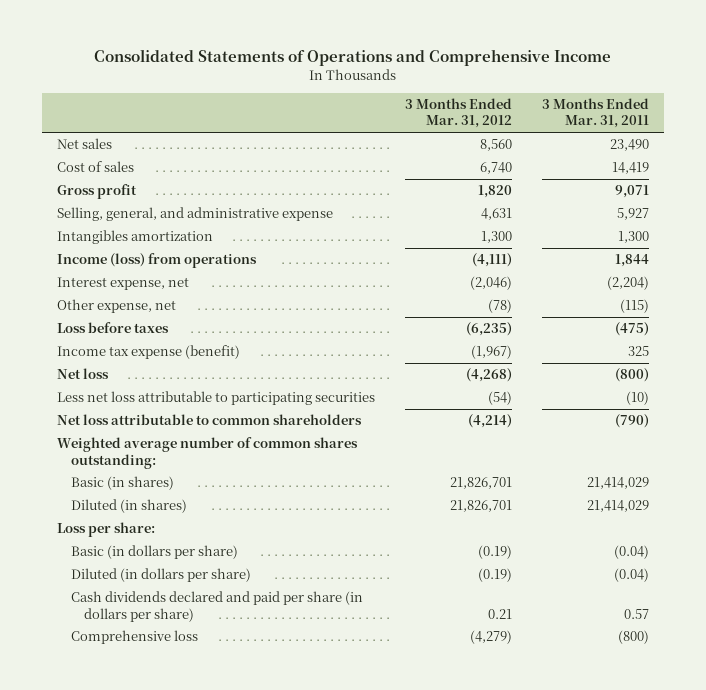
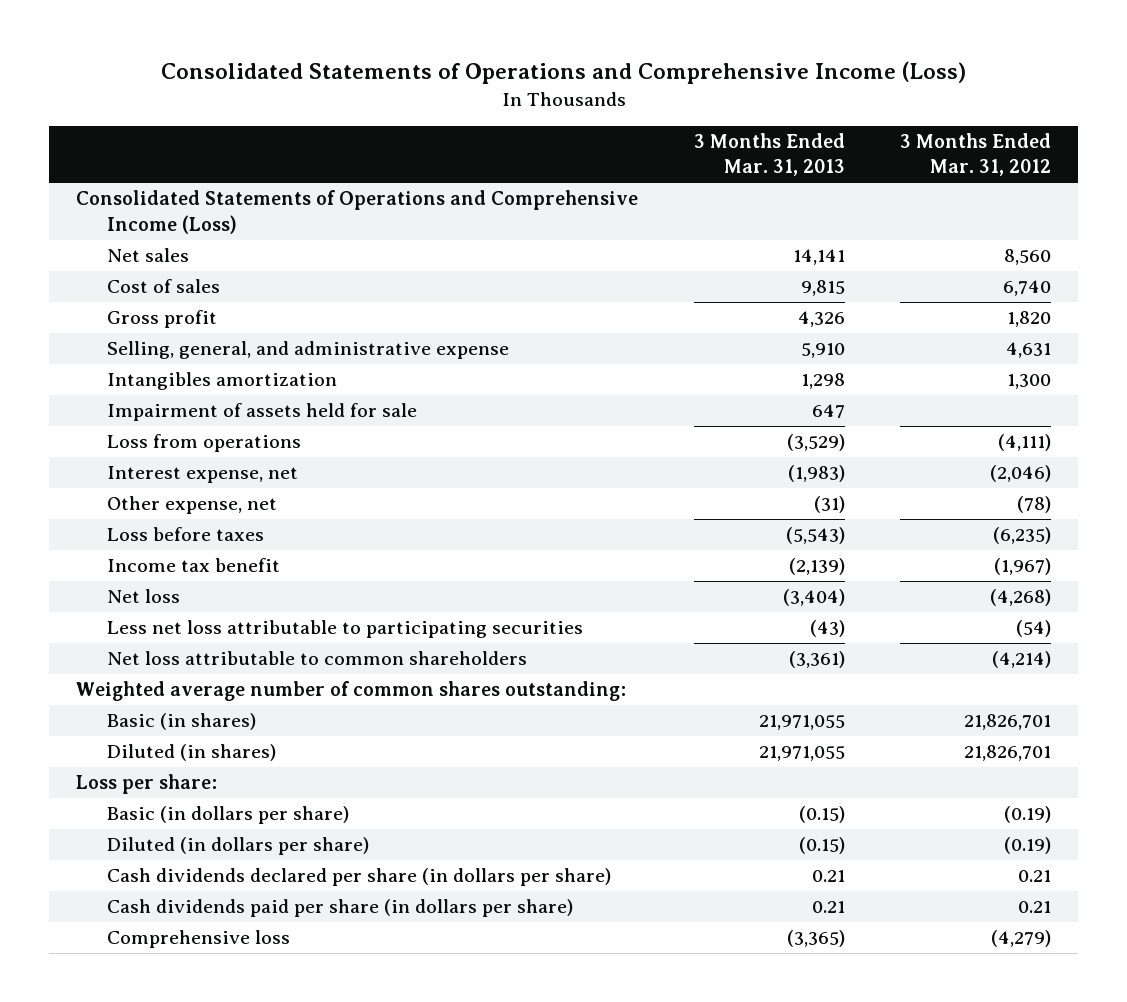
- Consolidated Statements of Operations and Comprehensive Income
+ Consolidated Statements of Operations and Comprehensive Income (Loss)
- | 3 Months Ended Mar. 31, 2012 | 3 Months Ended Mar. 31, 2011
+ | 3 Months Ended Mar. 31, 2013 | 3 Months Ended Mar. 31, 2012
+ Consolidated Statements of Operations and Comprehensive Income (Loss)
- Income (loss) from operations | (4,111) | 1,844
+ Impairment of assets held for sale | 647 |
+ Loss from operations | (3,529) | (4,111)
- Income tax expense (benefit) | (1,967) | 325
+ Income tax benefit | (2,139) | (1,967)
- Cash dividends declared and paid per share (in dollars per share) | 0.21 | 0.57
+ Cash dividends declared per share (in dollars per share) | 0.21 | 0.21
+ Cash dividends paid per share (in dollars per share) | 0.21 | 0.21

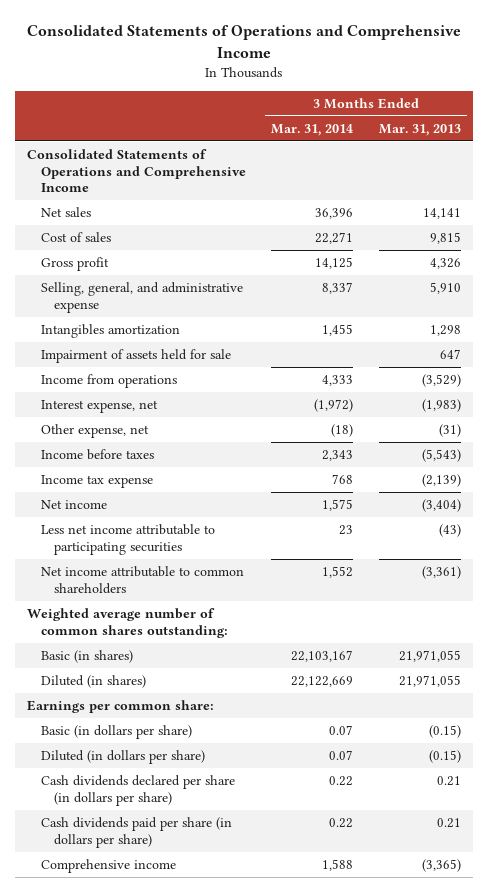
- Consolidated Statements of Operations and Comprehensive Income (Loss)
+ Consolidated Statements of Operations and Comprehensive Income
- | 3 Months Ended Mar. 31, 2013 | 3 Months Ended Mar. 31, 2012
+ | 3 Months Ended Mar. 31, 2014 | 3 Months Ended Mar. 31, 2013
- Consolidated Statements of Operations and Comprehensive Income (Loss)
+ Consolidated Statements of Operations and Comprehensive Income
- Loss from operations | (3,529) | (4,111)
+ Income from operations | 4,333 | (3,529)
- Loss before taxes | (5,543) | (6,235)
- Income tax benefit | (2,139) | (1,967)
- Net loss | (3,404) | (4,268)
- Less net loss attributable to participating securities | (43) | (54)
- Net loss attributable to common shareholders | (3,361) | (4,214)
+ Income before taxes | 2,343 | (5,543)
+ Income tax expense | 768 | (2,139)
+ Net income | 1,575 | (3,404)
+ Less net income attributable to participating securities | 23 | (43)
+ Net income attributable to common shareholders | 1,552 | (3,361)
- Loss per share:
+ Earnings per common share:
- Comprehensive loss | (3,365) | (4,279)
+ Comprehensive income | 1,588 | (3,365)

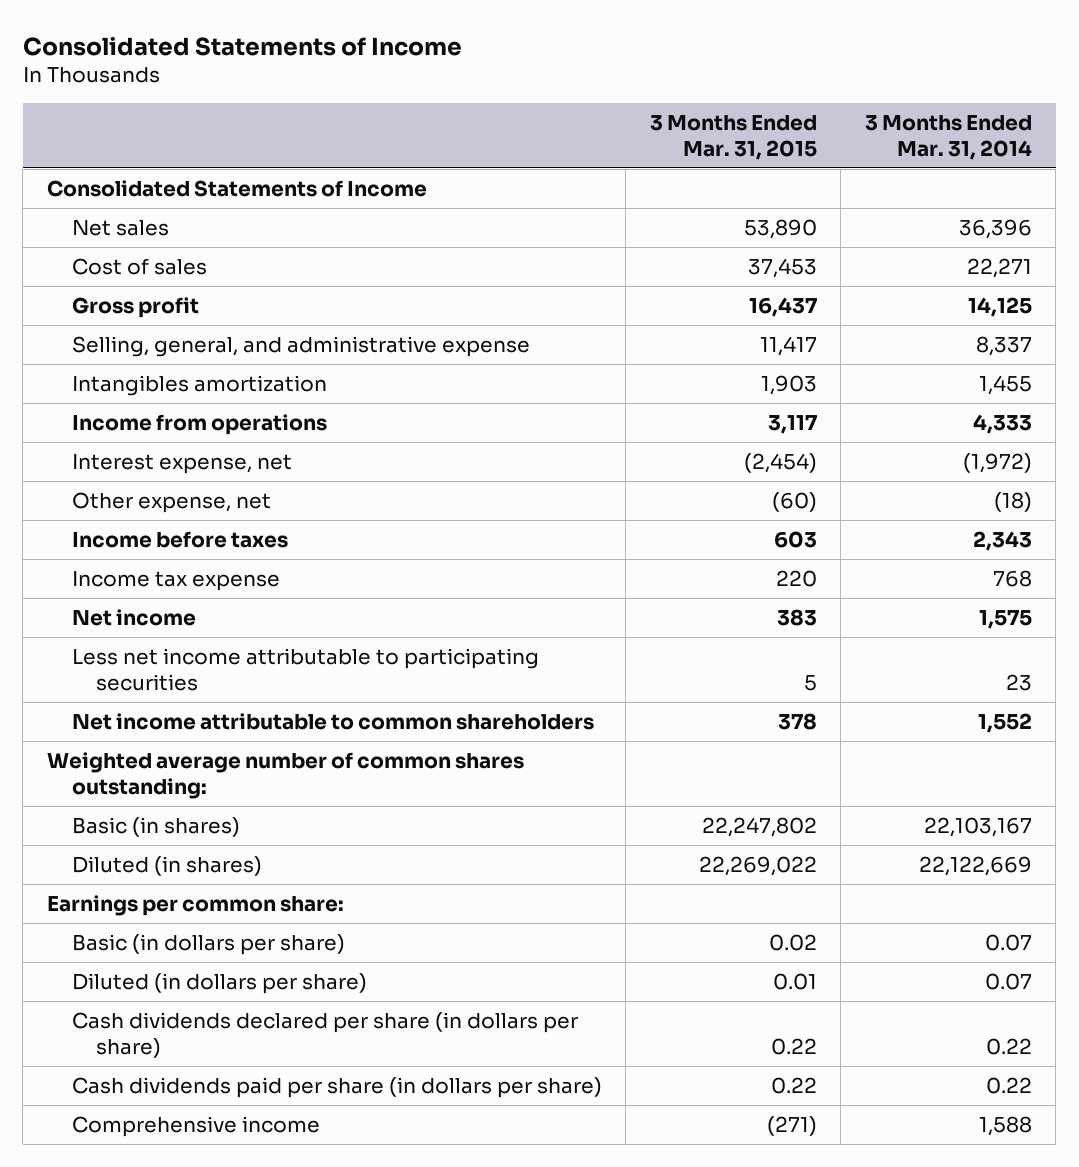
- Consolidated Statements of Operations and Comprehensive Income
+ Consolidated Statements of Income
- | 3 Months Ended Mar. 31, 2014 | 3 Months Ended Mar. 31, 2013
+ | 3 Months Ended Mar. 31, 2015 | 3 Months Ended Mar. 31, 2014
- Consolidated Statements of Operations and Comprehensive Income
+ Consolidated Statements of Income
- Impairment of assets held for sale | | 647

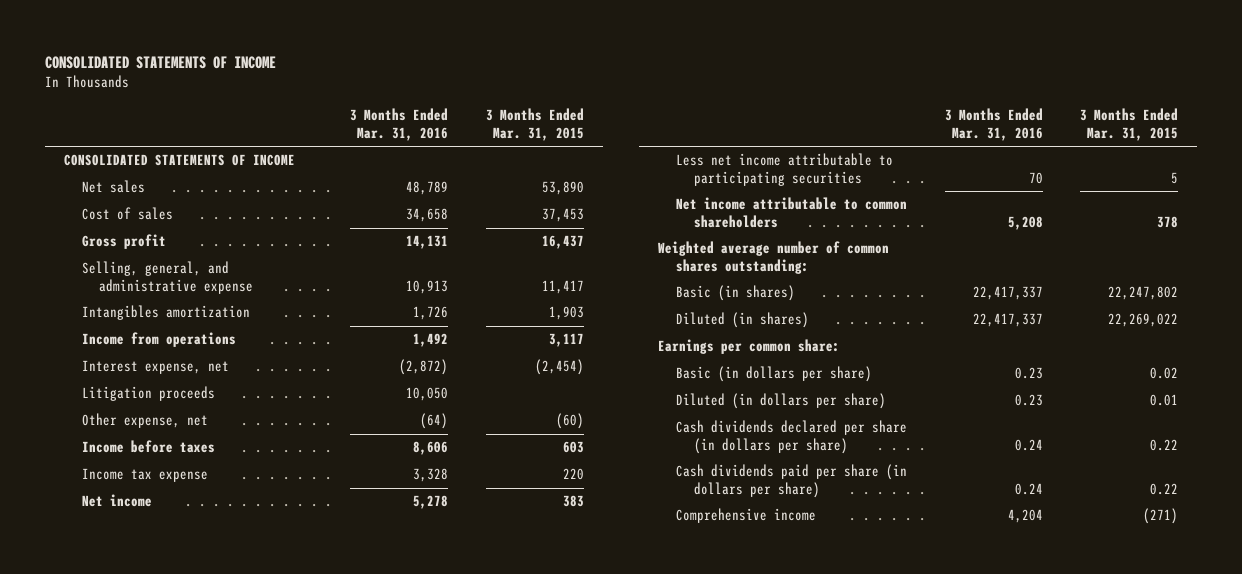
- Consolidated Statements of Income
+ CONSOLIDATED STATEMENTS OF INCOME
- | 3 Months Ended Mar. 31, 2015 | 3 Months Ended Mar. 31, 2014
+ | 3 Months Ended Mar. 31, 2016 | 3 Months Ended Mar. 31, 2015
- Consolidated Statements of Income
+ CONSOLIDATED STATEMENTS OF INCOME
+ Litigation proceeds | 10,050 |

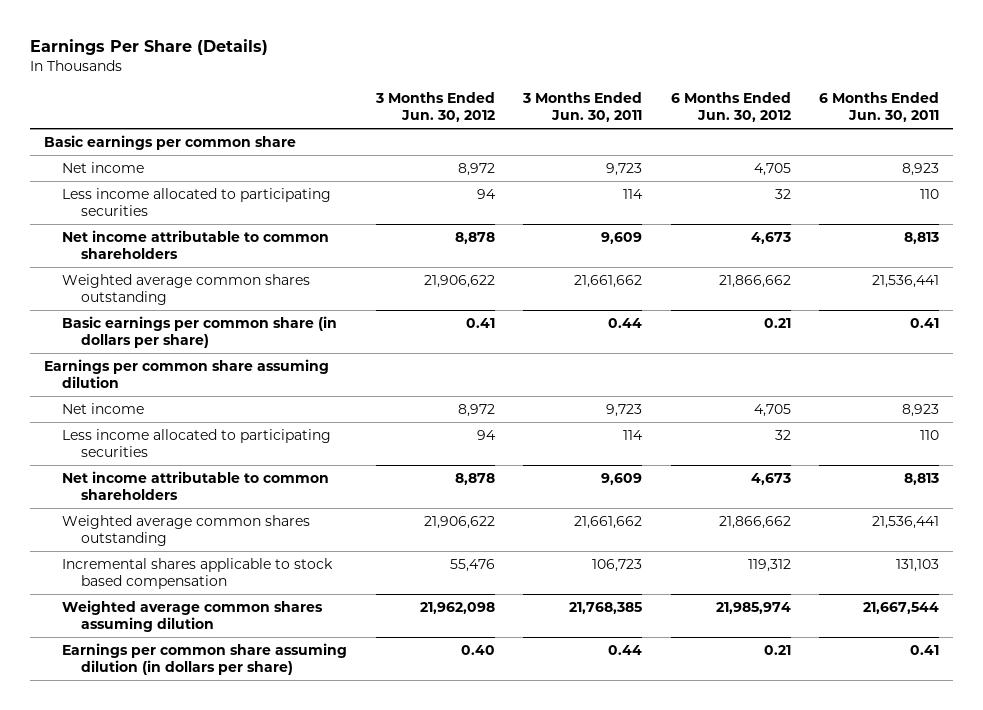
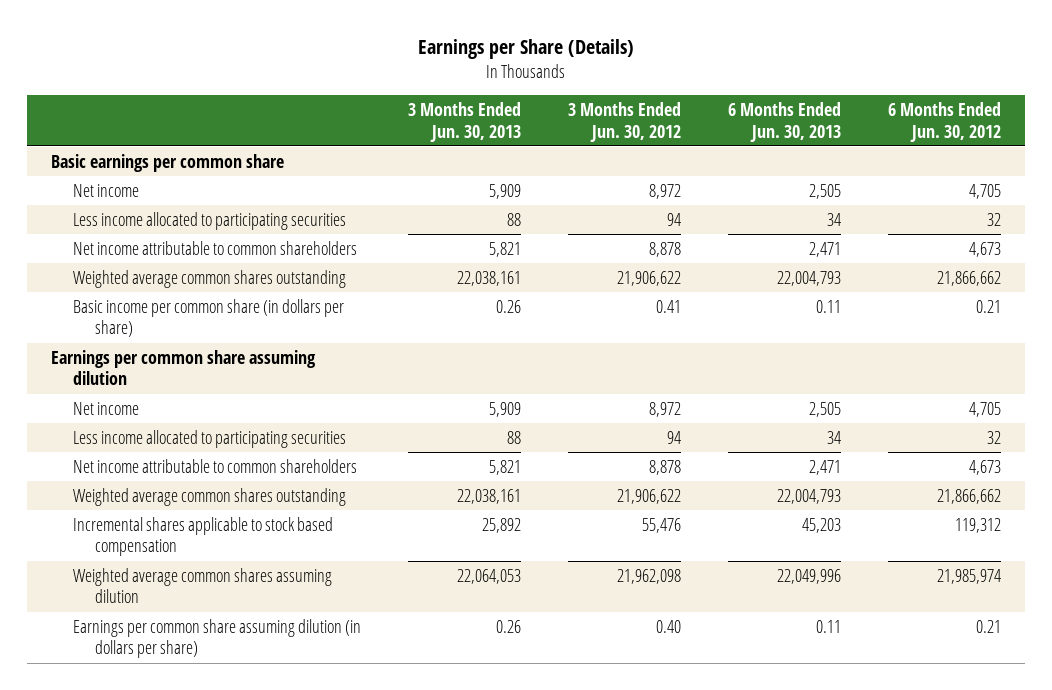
- Earnings Per Share (Details)
+ Earnings per Share (Details)
- | 3 Months Ended Jun. 30, 2012 | 3 Months Ended Jun. 30, 2011 | 6 Months Ended Jun. 30, 2012 | 6 Months Ended Jun. 30, 2011
+ | 3 Months Ended Jun. 30, 2013 | 3 Months Ended Jun. 30, 2012 | 6 Months Ended Jun. 30, 2013 | 6 Months Ended Jun. 30, 2012
- Basic earnings per common share (in dollars per share) | 0.41 | 0.44 | 0.21 | 0.41
+ Basic income per common share (in dollars per share) | 0.26 | 0.41 | 0.11 | 0.21

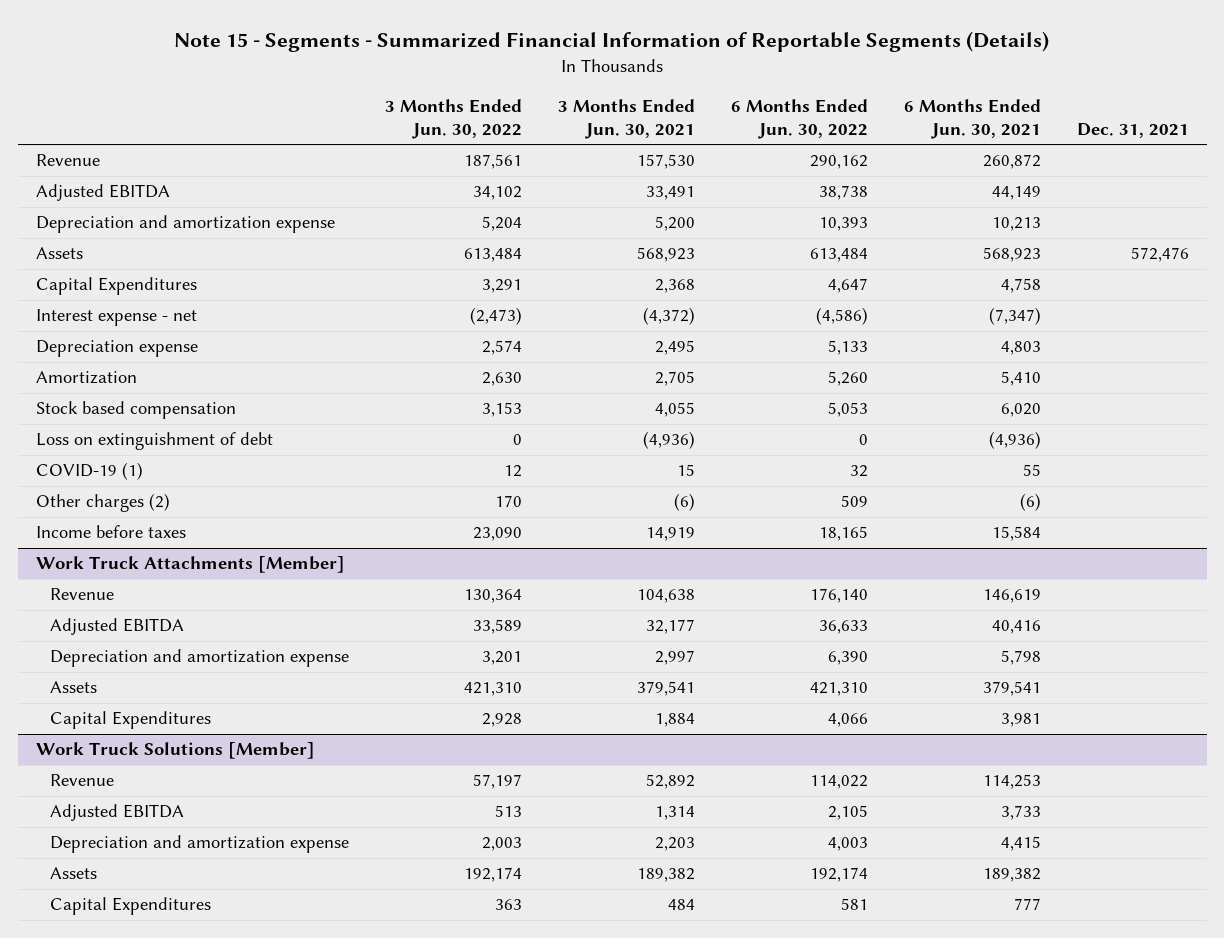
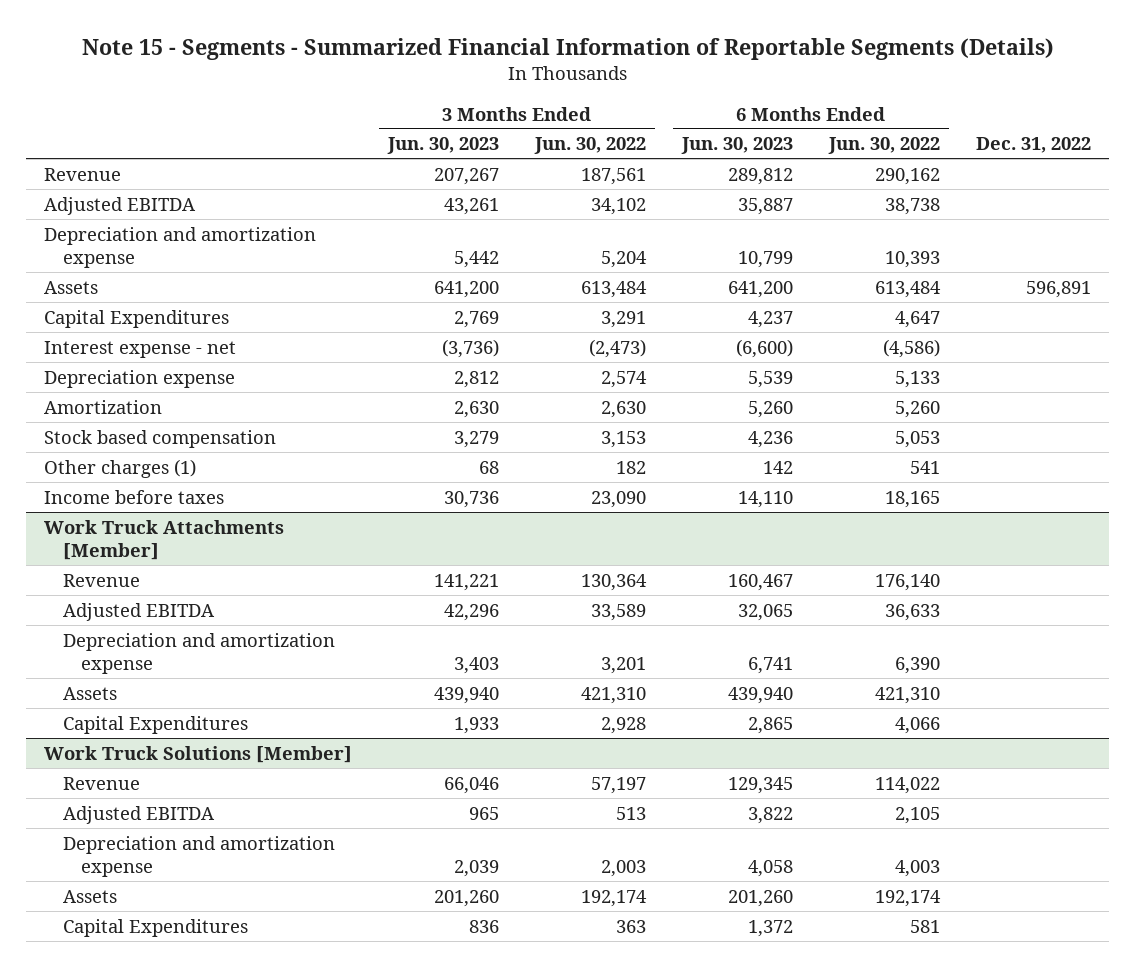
- | 3 Months Ended Jun. 30, 2022 | 3 Months Ended Jun. 30, 2021 | 6 Months Ended Jun. 30, 2022 | 6 Months Ended Jun. 30, 2021 | Dec. 31, 2021
+ | 3 Months Ended Jun. 30, 2023 | 3 Months Ended Jun. 30, 2022 | 6 Months Ended Jun. 30, 2023 | 6 Months Ended Jun. 30, 2022 | Dec. 31, 2022
- Loss on extinguishment of debt | 0 | (4,936) | 0 | (4,936) |
- COVID-19 (1) | 12 | 15 | 32 | 55 |
- Other charges (2) | 170 | (6) | 509 | (6) |
+ Other charges (1) | 68 | 182 | 142 | 541 |

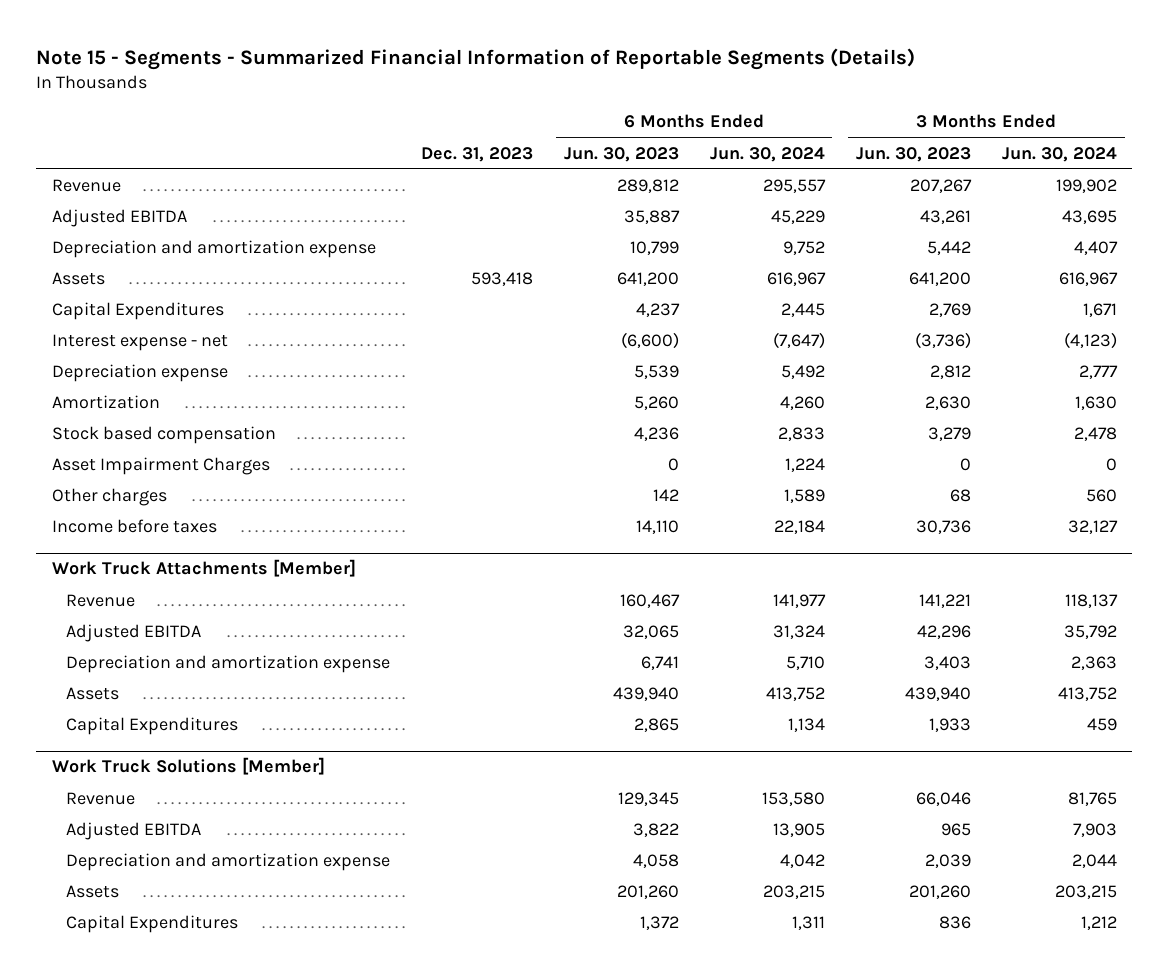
- | 3 Months Ended Jun. 30, 2023 | 3 Months Ended Jun. 30, 2022 | 6 Months Ended Jun. 30, 2023 | 6 Months Ended Jun. 30, 2022 | Dec. 31, 2022
+ | Dec. 31, 2023 | 6 Months Ended Jun. 30, 2023 | 6 Months Ended Jun. 30, 2024 | 3 Months Ended Jun. 30, 2023 | 3 Months Ended Jun. 30, 2024
- Other charges (1) | 68 | 182 | 142 | 541 |
+ Asset Impairment Charges | | 0 | 1,224 | 0 | 0
+ Other charges | | 142 | 1,589 | 68 | 560

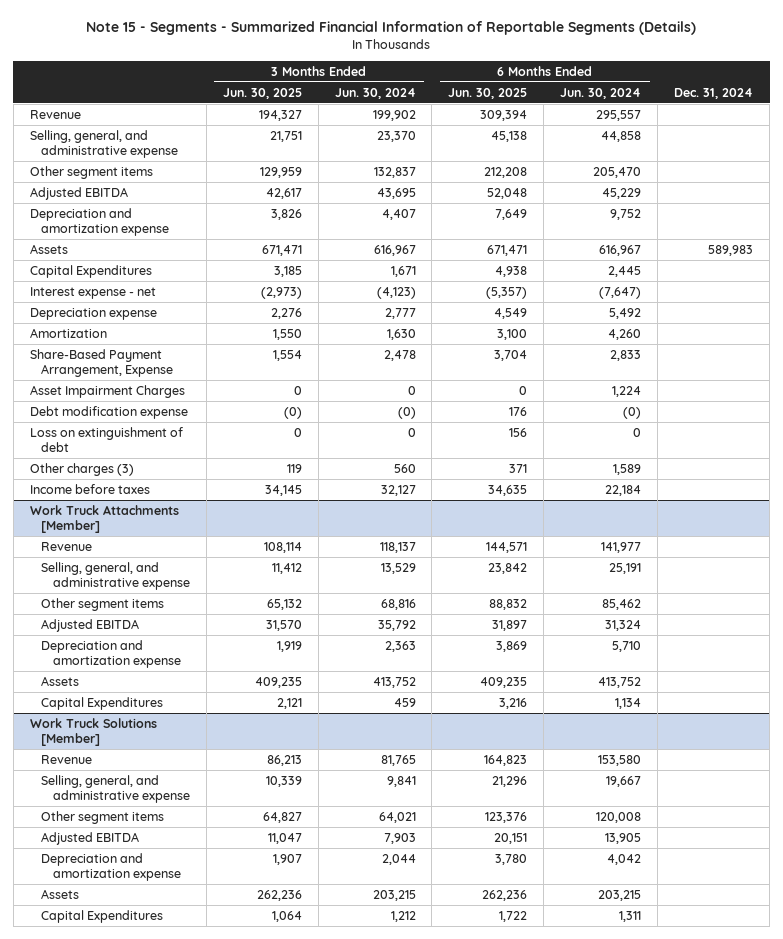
- | Dec. 31, 2023 | 6 Months Ended Jun. 30, 2023 | 6 Months Ended Jun. 30, 2024 | 3 Months Ended Jun. 30, 2023 | 3 Months Ended Jun. 30, 2024
+ | 3 Months Ended Jun. 30, 2025 | 3 Months Ended Jun. 30, 2024 | 6 Months Ended Jun. 30, 2025 | 6 Months Ended Jun. 30, 2024 | Dec. 31, 2024
+ Selling, general, and administrative expense | 21,751 | 23,370 | 45,138 | 44,858 |
+ Other segment items | 129,959 | 132,837 | 212,208 | 205,470 |
- Stock based compensation | | 4,236 | 2,833 | 3,279 | 2,478
+ Share-Based Payment Arrangement, Expense | 1,554 | 2,478 | 3,704 | 2,833 |
- Other charges | | 142 | 1,589 | 68 | 560
+ Debt modification expense | (0) | (0) | 176 | (0) |
+ Loss on extinguishment of debt | 0 | 0 | 156 | 0 |
+ Other charges (3) | 119 | 560 | 371 | 1,589 |
@ Work Truck Attachments [Member]
+ Selling, general, and administrative expense | 11,412 | 13,529 | 23,842 | 25,191 |
+ Other segment items | 65,132 | 68,816 | 88,832 | 85,462 |
@ Work Truck Solutions [Member]
+ Selling, general, and administrative expense | 10,339 | 9,841 | 21,296 | 19,667 |
+ Other segment items | 64,827 | 64,021 | 123,376 | 120,008 |

